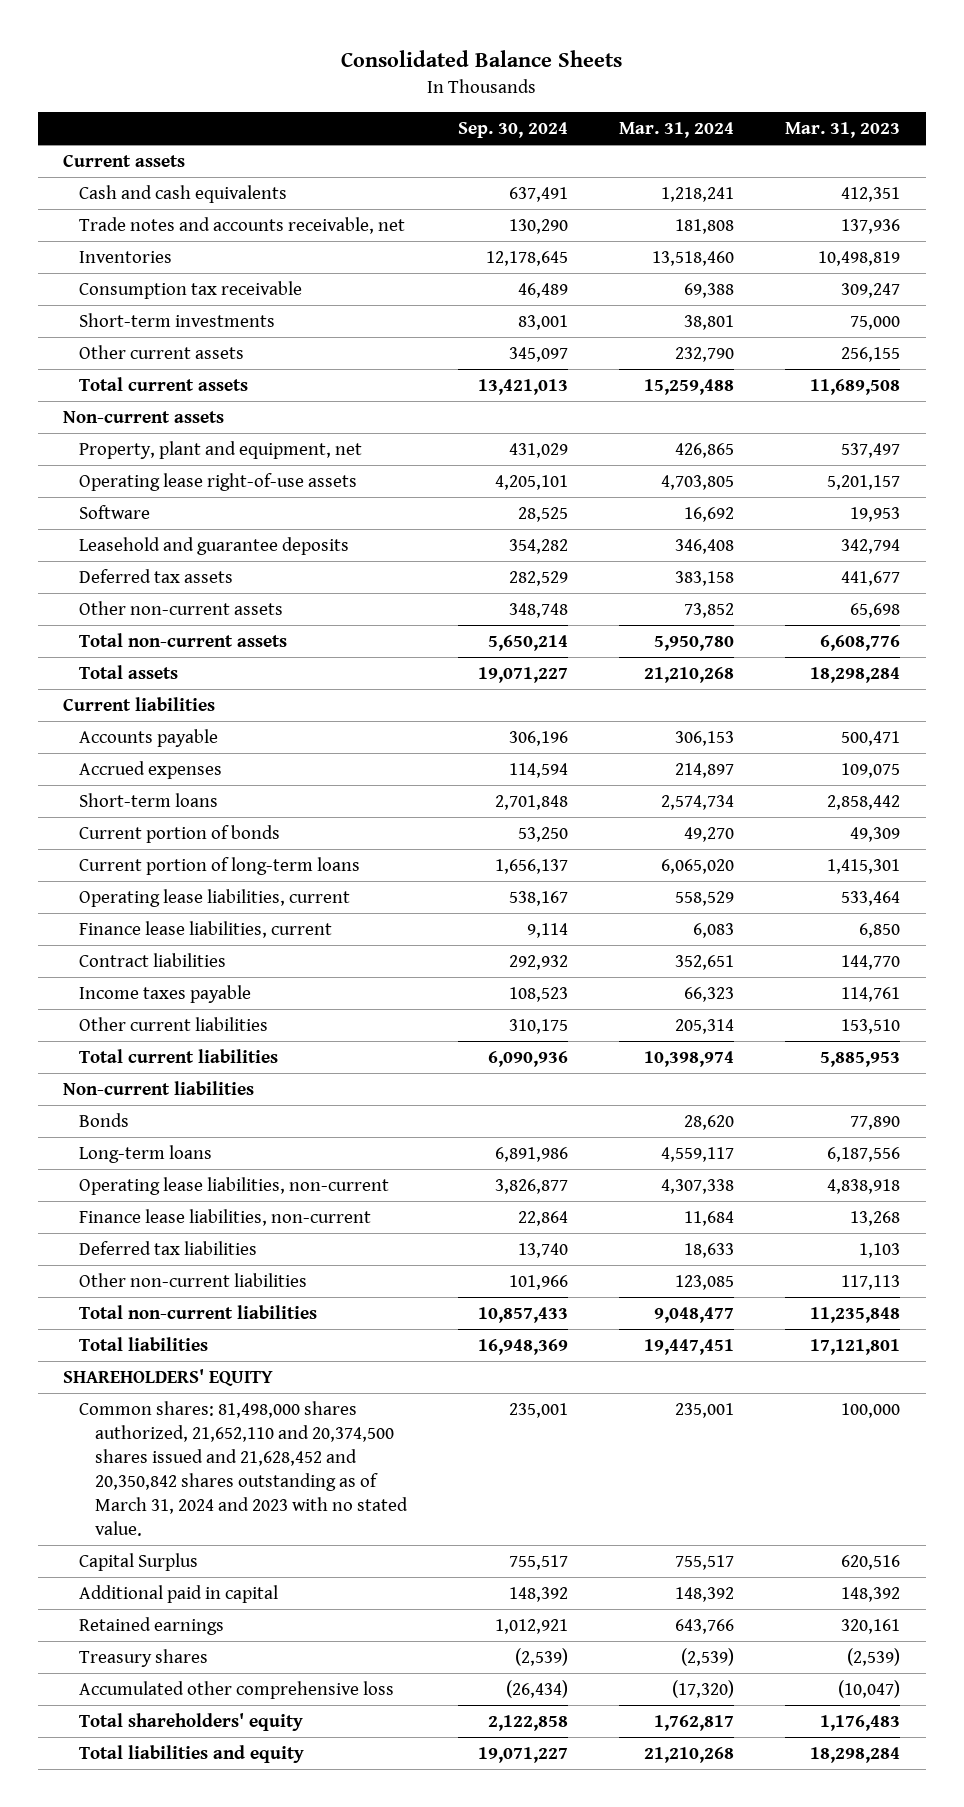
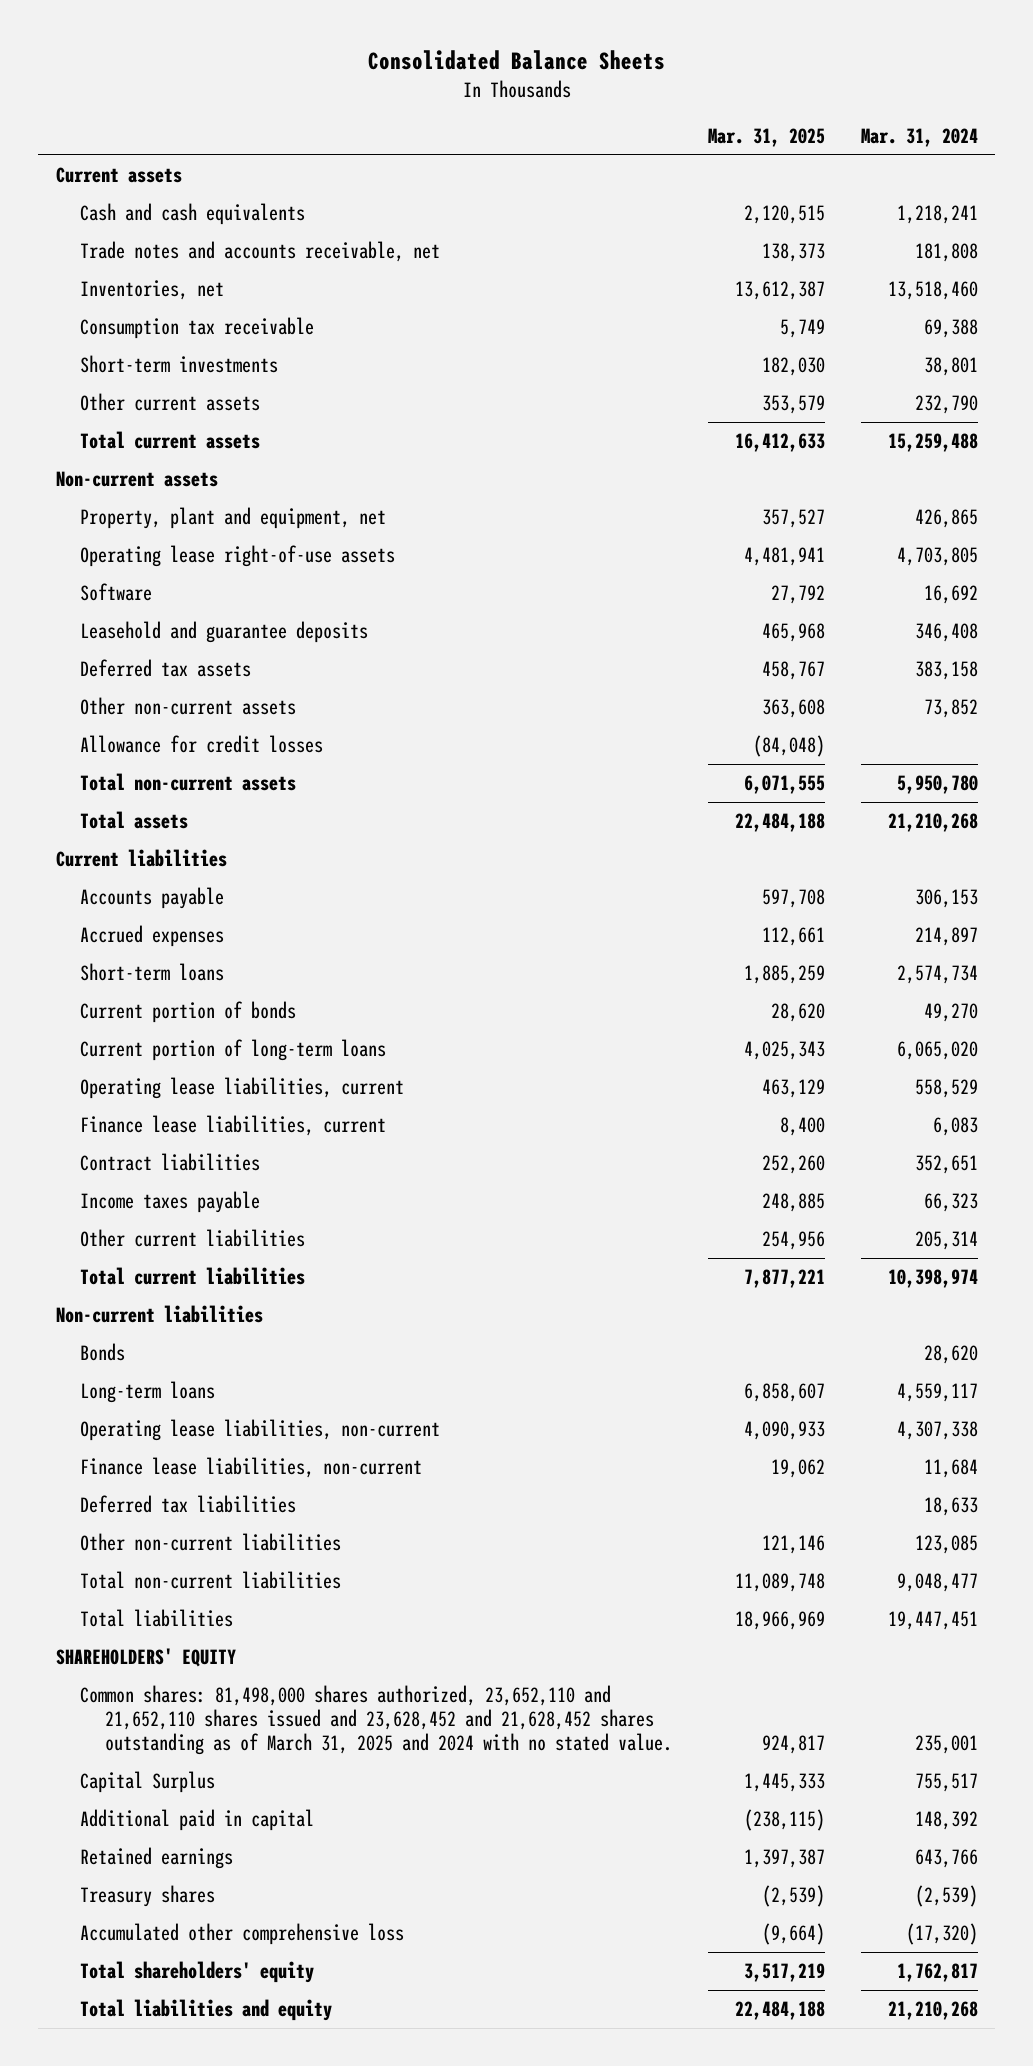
- | Sep. 30, 2024 | Mar. 31, 2024 | Mar. 31, 2023
+ | Mar. 31, 2025 | Mar. 31, 2024
- Inventories | 12,178,645 | 13,518,460 | 10,498,819
+ Inventories, net | 13,612,387 | 13,518,460
+ Allowance for credit losses | (84,048) |
- Common shares: 81,498,000 shares authorized, 21,652,110 and 20,374,500 shares issued and 21,628,452 and 20,350,842 shares outstanding as of March 31, 2024 and 2023 with no stated value. | 235,001 | 235,001 | 100,000
+ Common shares: 81,498,000 shares authorized, 23,652,110 and 21,652,110 shares issued and 23,628,452 and 21,628,452 shares outstanding as of March 31, 2025 and 2024 with no stated value. | 924,817 | 235,001

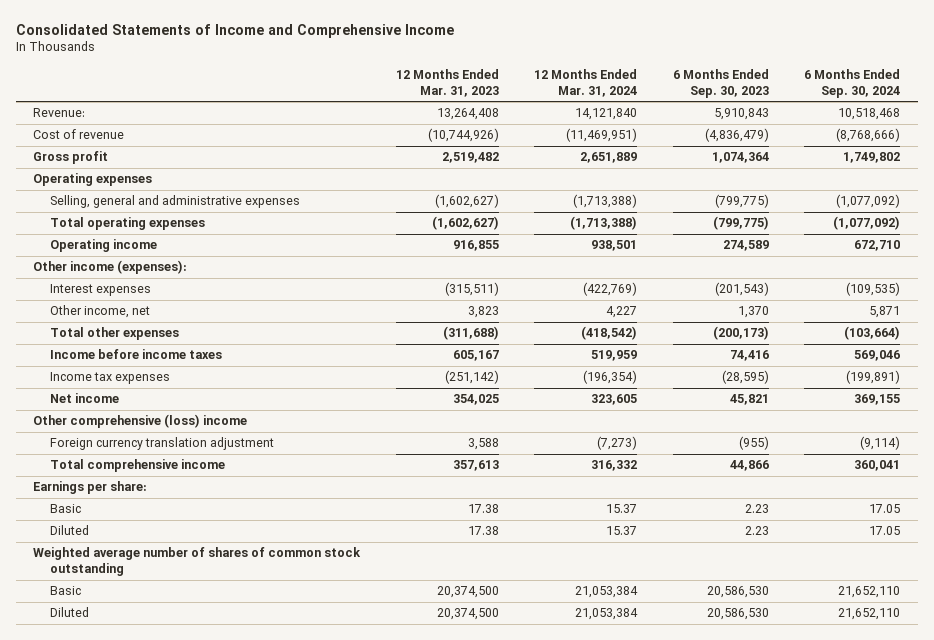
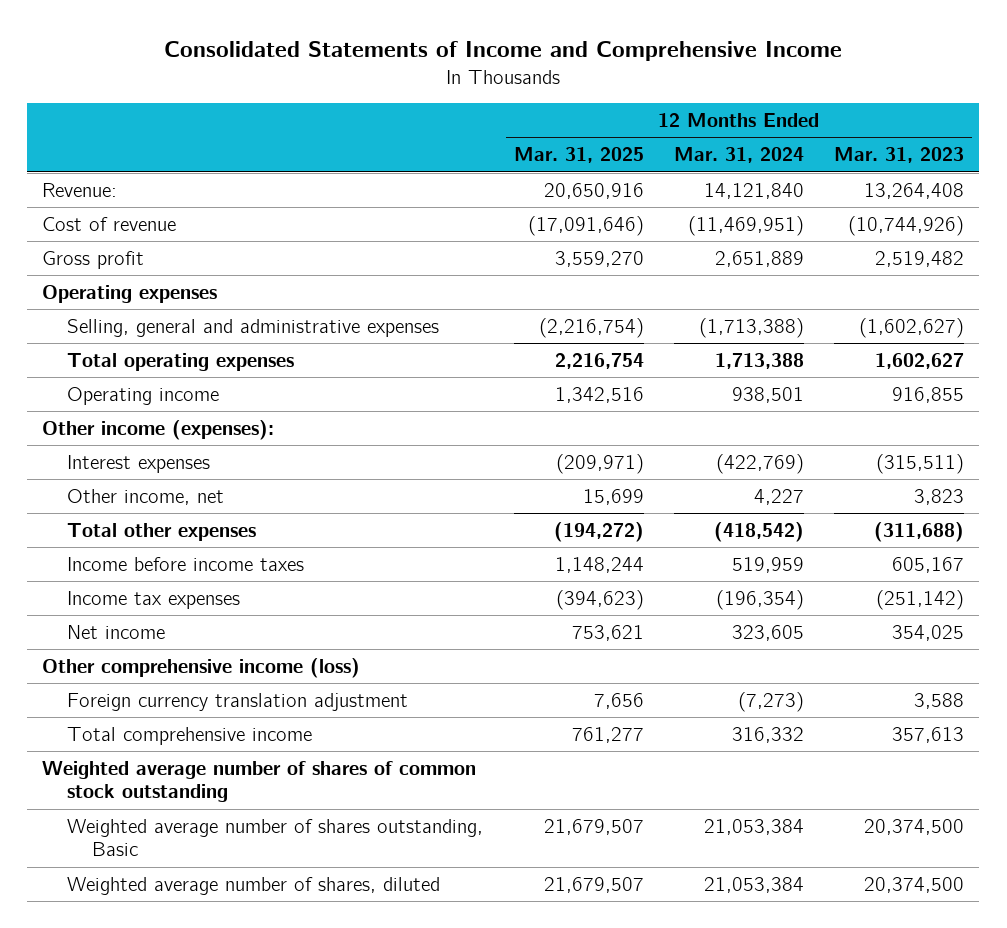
- | 12 Months Ended Mar. 31, 2023 | 12 Months Ended Mar. 31, 2024 | 6 Months Ended Sep. 30, 2023 | 6 Months Ended Sep. 30, 2024
+ | 12 Months Ended Mar. 31, 2025 | 12 Months Ended Mar. 31, 2024 | 12 Months Ended Mar. 31, 2023
- Total operating expenses | (1,602,627) | (1,713,388) | (799,775) | (1,077,092)
+ Total operating expenses | 2,216,754 | 1,713,388 | 1,602,627
- Other comprehensive (loss) income
+ Other comprehensive income (loss)
- Earnings per share:
- Basic | 17.38 | 15.37 | 2.23 | 17.05
- Diluted | 17.38 | 15.37 | 2.23 | 17.05
- Basic | 20,374,500 | 21,053,384 | 20,586,530 | 21,652,110
- Diluted | 20,374,500 | 21,053,384 | 20,586,530 | 21,652,110
+ Weighted average number of shares outstanding, Basic | 21,679,507 | 21,053,384 | 20,374,500
+ Weighted average number of shares, diluted | 21,679,507 | 21,053,384 | 20,374,500

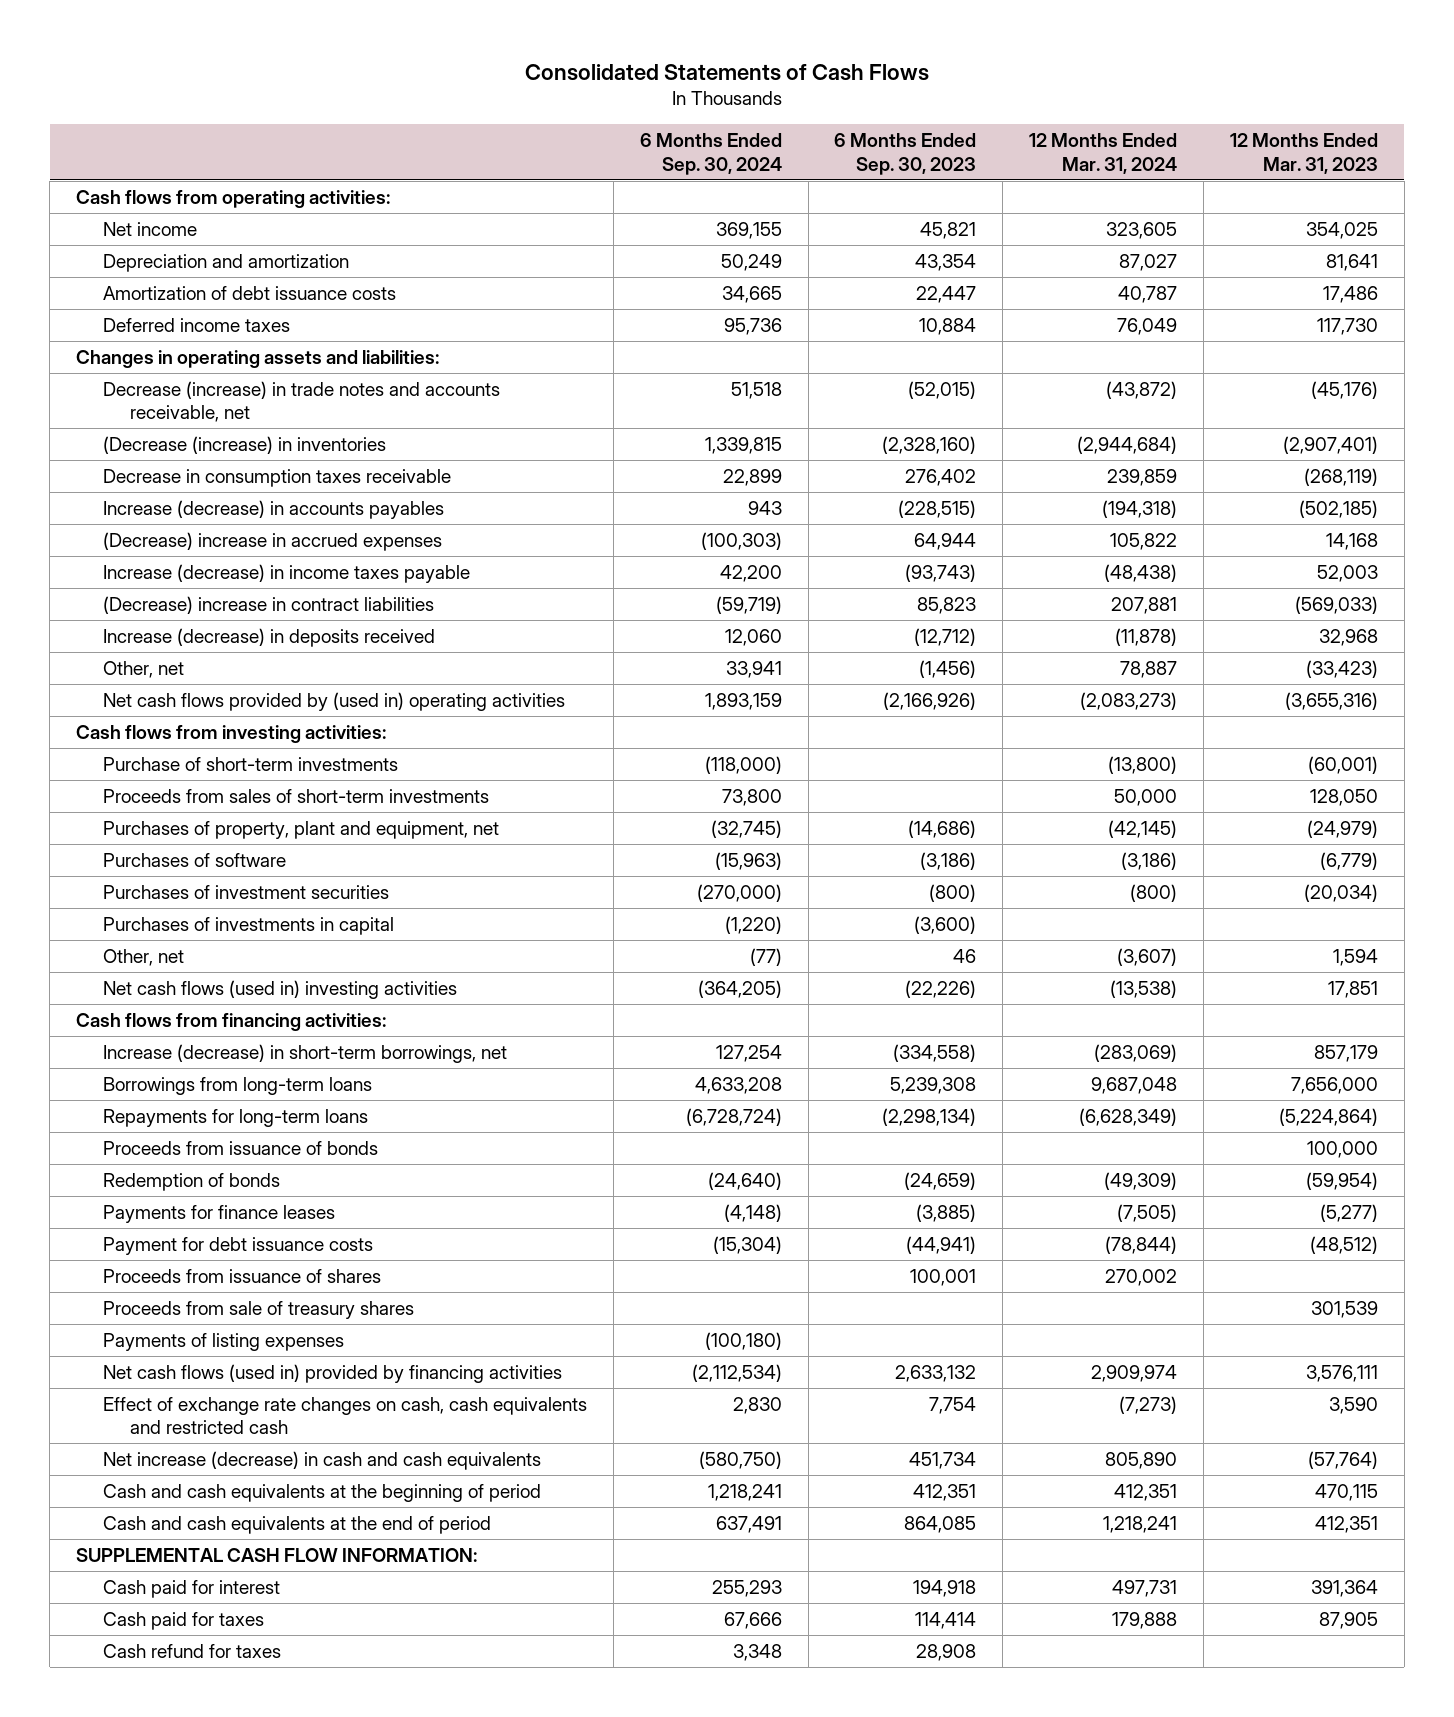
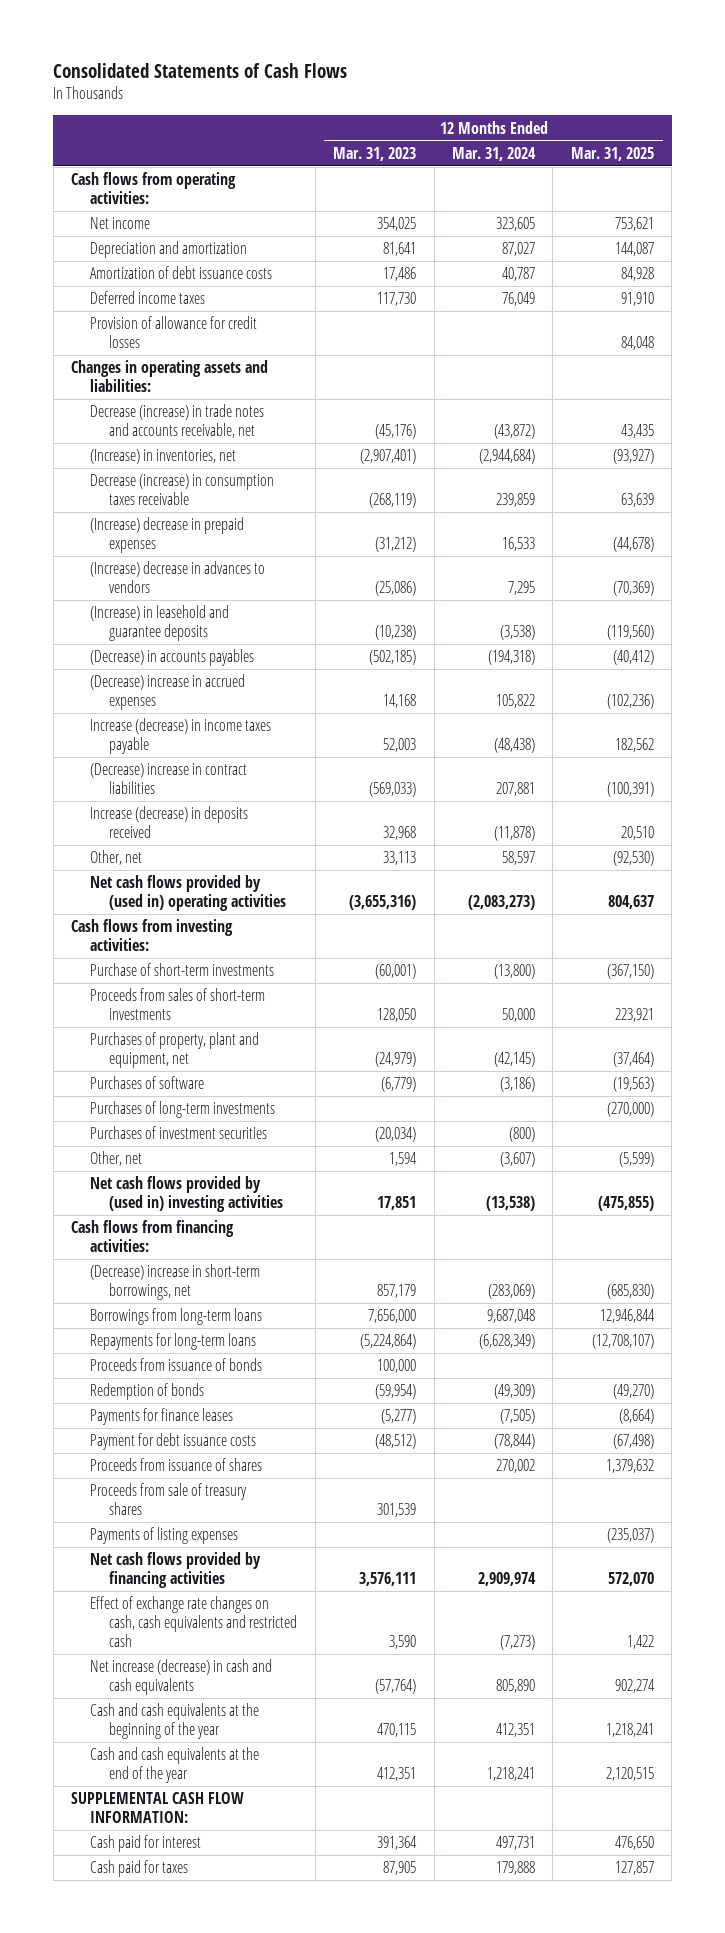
- | 6 Months Ended Sep. 30, 2024 | 6 Months Ended Sep. 30, 2023 | 12 Months Ended Mar. 31, 2024 | 12 Months Ended Mar. 31, 2023
+ | 12 Months Ended Mar. 31, 2023 | 12 Months Ended Mar. 31, 2024 | 12 Months Ended Mar. 31, 2025
+ Provision of allowance for credit losses | | | 84,048
- (Decrease (increase) in inventories | 1,339,815 | (2,328,160) | (2,944,684) | (2,907,401)
- Decrease in consumption taxes receivable | 22,899 | 276,402 | 239,859 | (268,119)
- Increase (decrease) in accounts payables | 943 | (228,515) | (194,318) | (502,185)
+ (Increase) in inventories, net | (2,907,401) | (2,944,684) | (93,927)
+ Decrease (increase) in consumption taxes receivable | (268,119) | 239,859 | 63,639
+ (Increase) decrease in prepaid expenses | (31,212) | 16,533 | (44,678)
+ (Increase) decrease in advances to vendors | (25,086) | 7,295 | (70,369)
+ (Increase) in leasehold and guarantee deposits | (10,238) | (3,538) | (119,560)
+ (Decrease) in accounts payables | (502,185) | (194,318) | (40,412)
- Other, net | 33,941 | (1,456) | 78,887 | (33,423)
+ Other, net | 33,113 | 58,597 | (92,530)
+ Purchases of long-term investments | | | (270,000)
- Purchases of investments in capital | (1,220) | (3,600) | |
- Net cash flows (used in) investing activities | (364,205) | (22,226) | (13,538) | 17,851
+ Net cash flows provided by (used in) investing activities | 17,851 | (13,538) | (475,855)
- Increase (decrease) in short-term borrowings, net | 127,254 | (334,558) | (283,069) | 857,179
+ (Decrease) increase in short-term borrowings, net | 857,179 | (283,069) | (685,830)
- Net cash flows (used in) provided by financing activities | (2,112,534) | 2,633,132 | 2,909,974 | 3,576,111
+ Net cash flows provided by financing activities | 3,576,111 | 2,909,974 | 572,070
- Cash and cash equivalents at the beginning of period | 1,218,241 | 412,351 | 412,351 | 470,115
- Cash and cash equivalents at the end of period | 637,491 | 864,085 | 1,218,241 | 412,351
+ Cash and cash equivalents at the beginning of the year | 470,115 | 412,351 | 1,218,241
+ Cash and cash equivalents at the end of the year | 412,351 | 1,218,241 | 2,120,515
- Cash refund for taxes | 3,348 | 28,908 | |

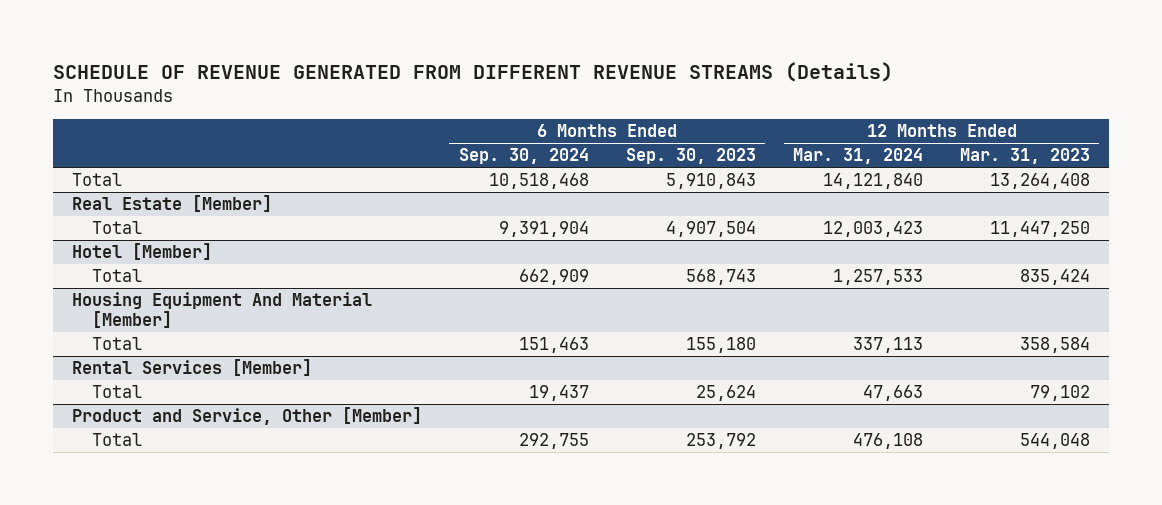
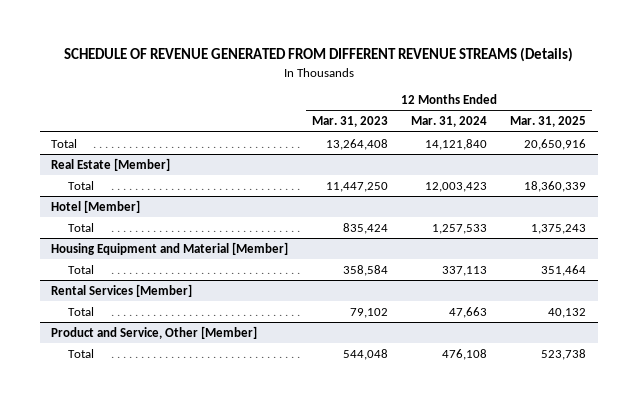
- | 6 Months Ended Sep. 30, 2024 | 6 Months Ended Sep. 30, 2023 | 12 Months Ended Mar. 31, 2024 | 12 Months Ended Mar. 31, 2023
+ | 12 Months Ended Mar. 31, 2023 | 12 Months Ended Mar. 31, 2024 | 12 Months Ended Mar. 31, 2025
- Housing Equipment And Material [Member]
+ Housing Equipment and Material [Member]

